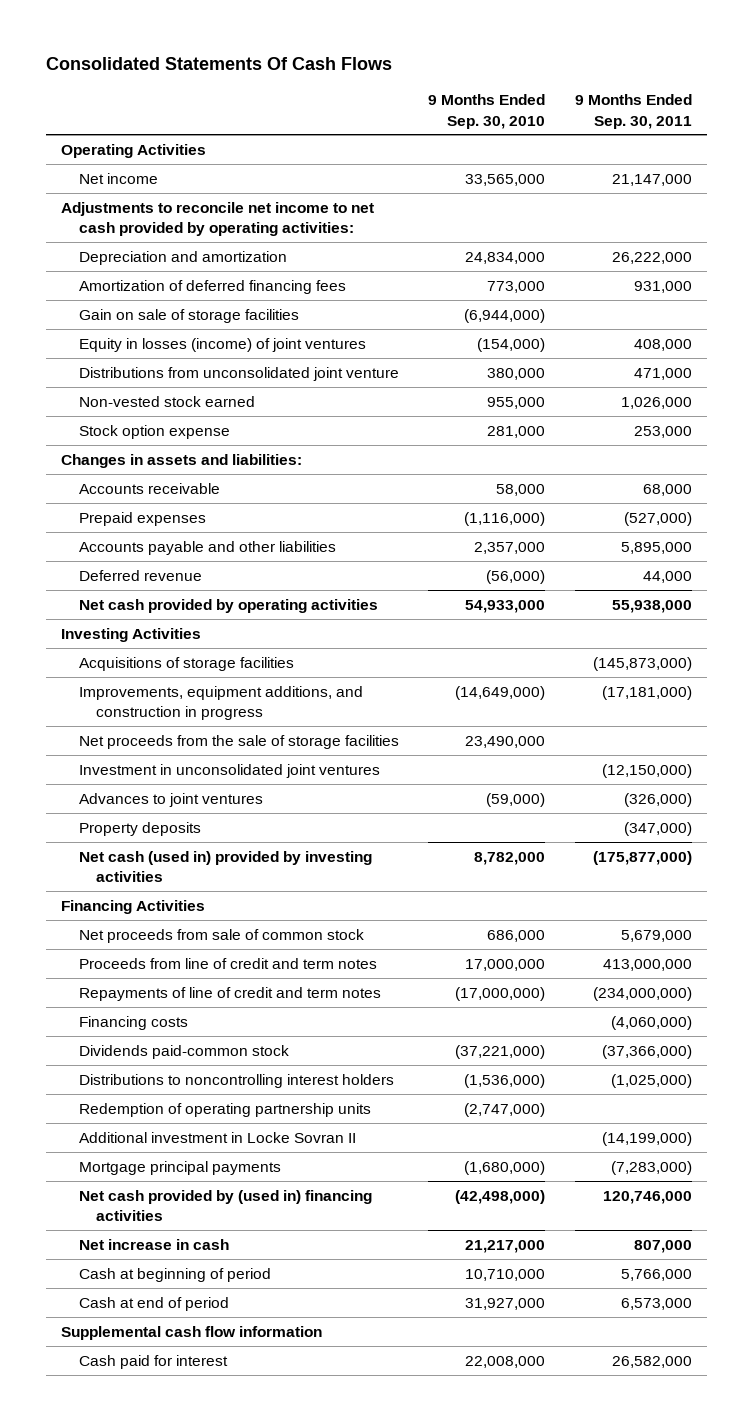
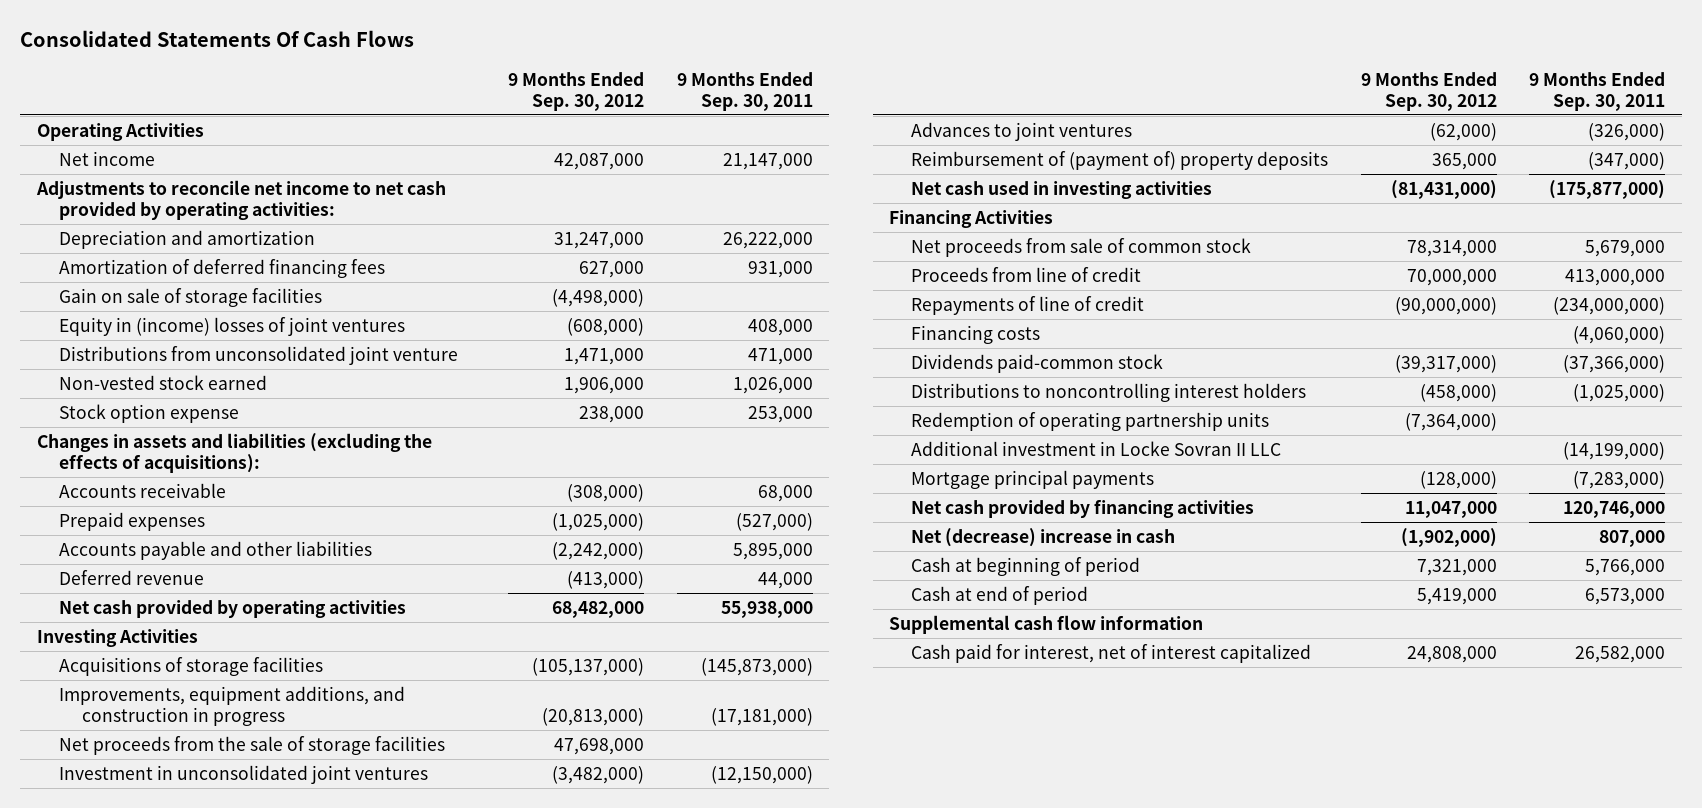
- | 9 Months Ended Sep. 30, 2010 | 9 Months Ended Sep. 30, 2011
+ | 9 Months Ended Sep. 30, 2012 | 9 Months Ended Sep. 30, 2011
- Equity in losses (income) of joint ventures | (154,000) | 408,000
+ Equity in (income) losses of joint ventures | (608,000) | 408,000
- Changes in assets and liabilities:
+ Changes in assets and liabilities (excluding the effects of acquisitions):
- Property deposits | | (347,000)
- Net cash (used in) provided by investing activities | 8,782,000 | (175,877,000)
+ Reimbursement of (payment of) property deposits | 365,000 | (347,000)
+ Net cash used in investing activities | (81,431,000) | (175,877,000)
- Proceeds from line of credit and term notes | 17,000,000 | 413,000,000
- Repayments of line of credit and term notes | (17,000,000) | (234,000,000)
+ Proceeds from line of credit | 70,000,000 | 413,000,000
+ Repayments of line of credit | (90,000,000) | (234,000,000)
- Additional investment in Locke Sovran II | | (14,199,000)
+ Additional investment in Locke Sovran II LLC | | (14,199,000)
- Net cash provided by (used in) financing activities | (42,498,000) | 120,746,000
- Net increase in cash | 21,217,000 | 807,000
+ Net cash provided by financing activities | 11,047,000 | 120,746,000
+ Net (decrease) increase in cash | (1,902,000) | 807,000
- Cash paid for interest | 22,008,000 | 26,582,000
+ Cash paid for interest, net of interest capitalized | 24,808,000 | 26,582,000

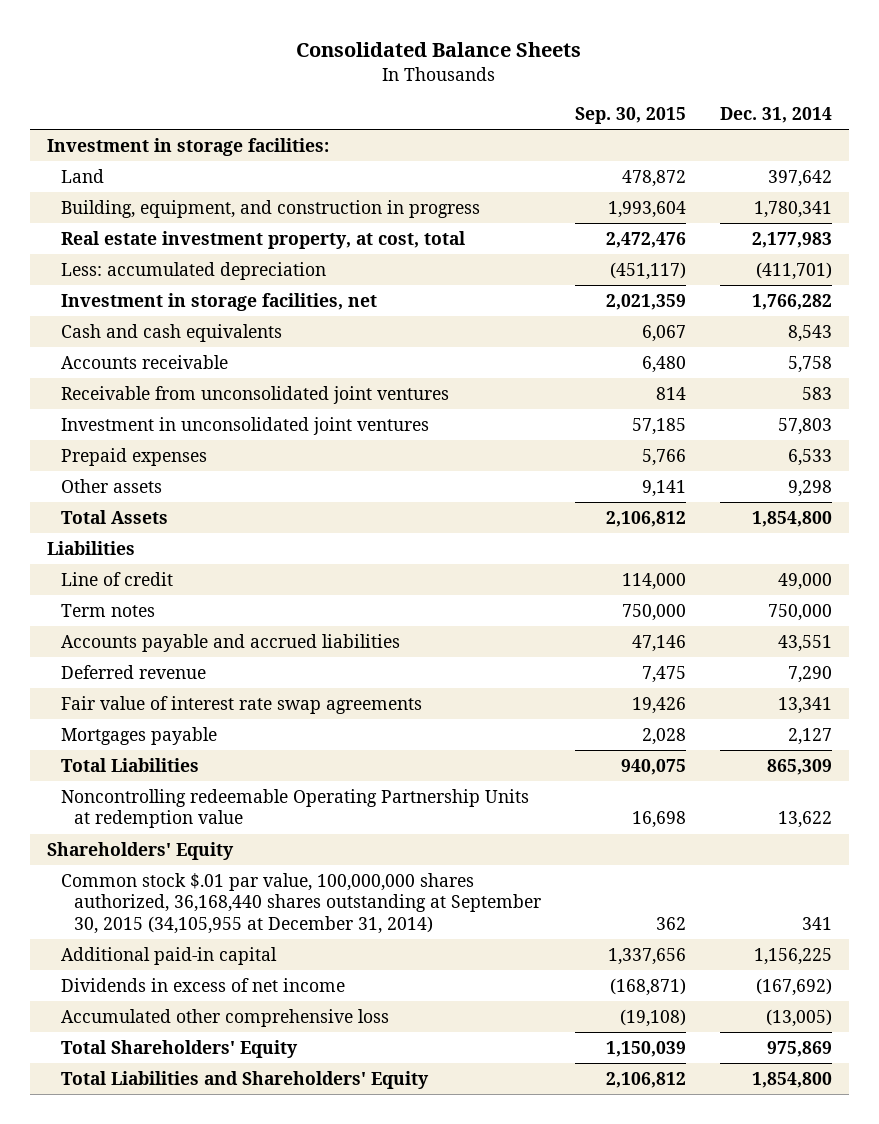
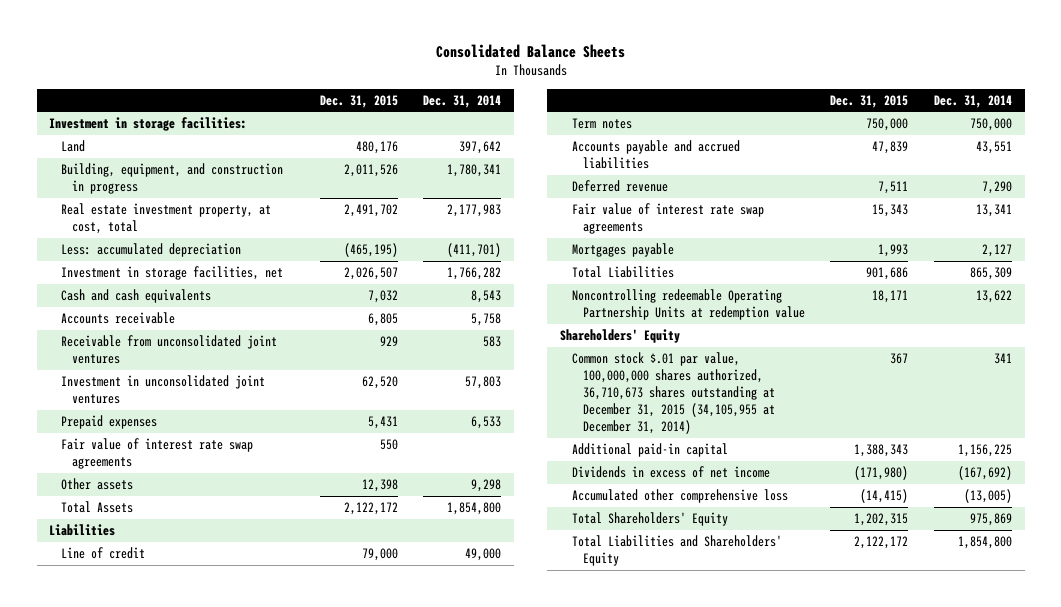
- | Sep. 30, 2015 | Dec. 31, 2014
+ | Dec. 31, 2015 | Dec. 31, 2014
+ Fair value of interest rate swap agreements | 550 |
- Common stock $.01 par value, 100,000,000 shares authorized, 36,168,440 shares outstanding at September 30, 2015 (34,105,955 at December 31, 2014) | 362 | 341
+ Common stock $.01 par value, 100,000,000 shares authorized, 36,710,673 shares outstanding at December 31, 2015 (34,105,955 at December 31, 2014) | 367 | 341

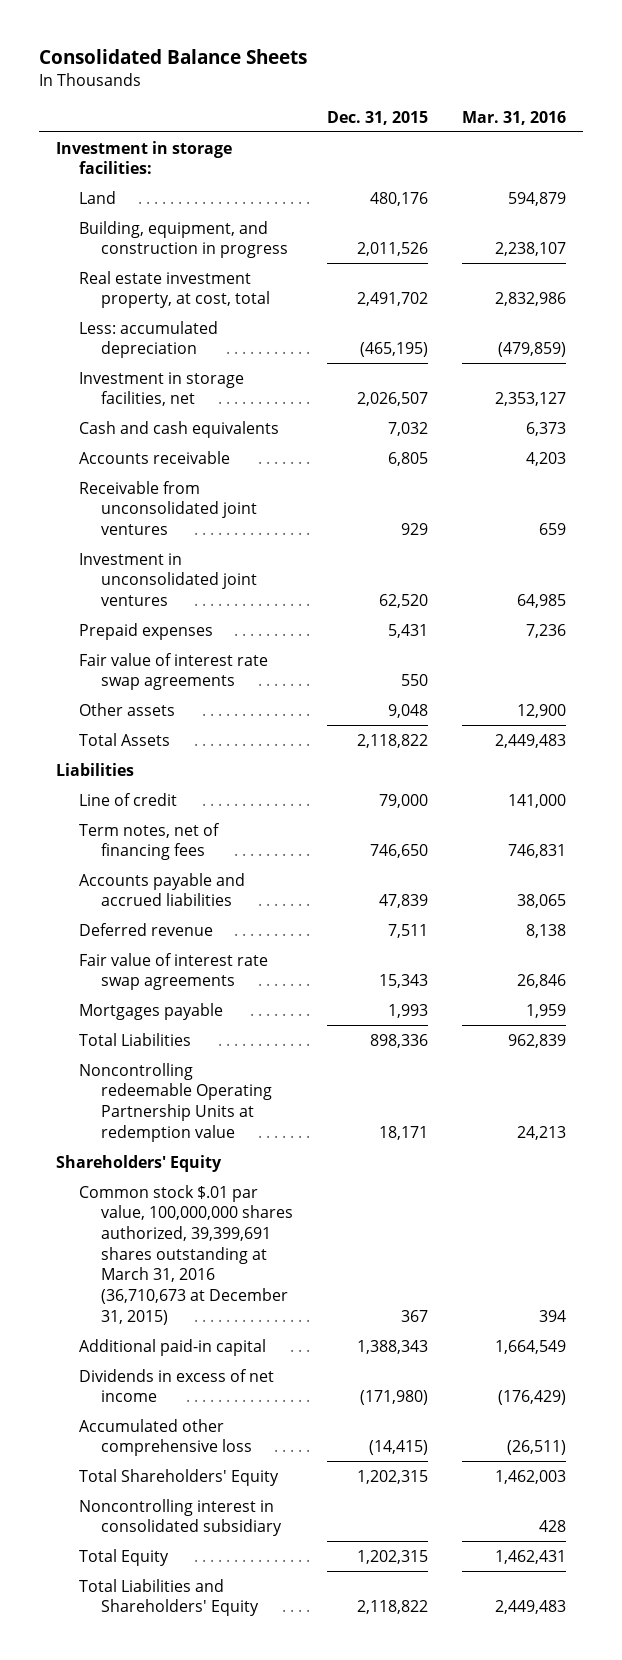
- | Dec. 31, 2015 | Dec. 31, 2014
+ | Dec. 31, 2015 | Mar. 31, 2016
- Other assets | 12,398 | 9,298
- Total Assets | 2,122,172 | 1,854,800
+ Other assets | 9,048 | 12,900
+ Total Assets | 2,118,822 | 2,449,483
- Term notes | 750,000 | 750,000
+ Term notes, net of financing fees | 746,650 | 746,831
- Total Liabilities | 901,686 | 865,309
+ Total Liabilities | 898,336 | 962,839
- Common stock $.01 par value, 100,000,000 shares authorized, 36,710,673 shares outstanding at December 31, 2015 (34,105,955 at December 31, 2014) | 367 | 341
+ Common stock $.01 par value, 100,000,000 shares authorized, 39,399,691 shares outstanding at March 31, 2016 (36,710,673 at December 31, 2015) | 367 | 394
- Total Liabilities and Shareholders' Equity | 2,122,172 | 1,854,800
+ Noncontrolling interest in consolidated subsidiary | | 428
+ Total Equity | 1,202,315 | 1,462,431
+ Total Liabilities and Shareholders' Equity | 2,118,822 | 2,449,483

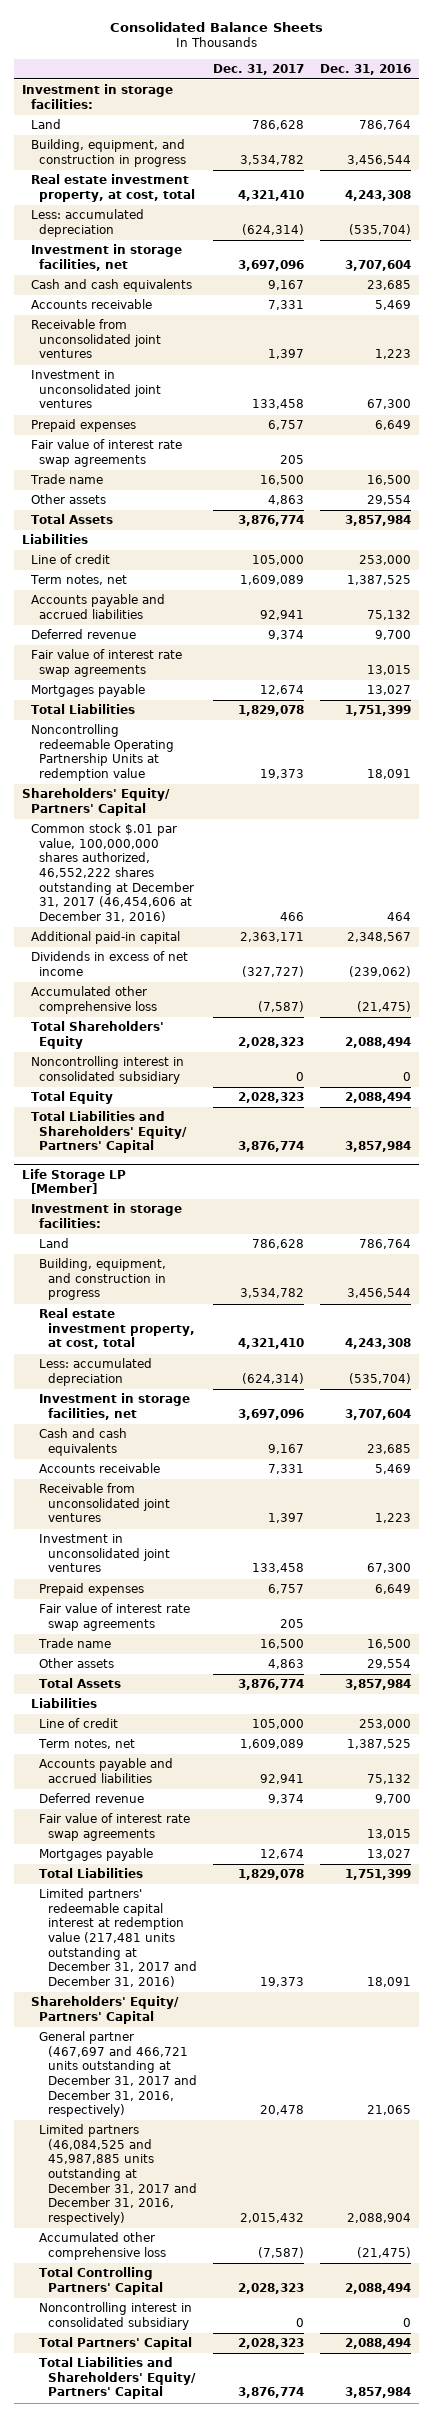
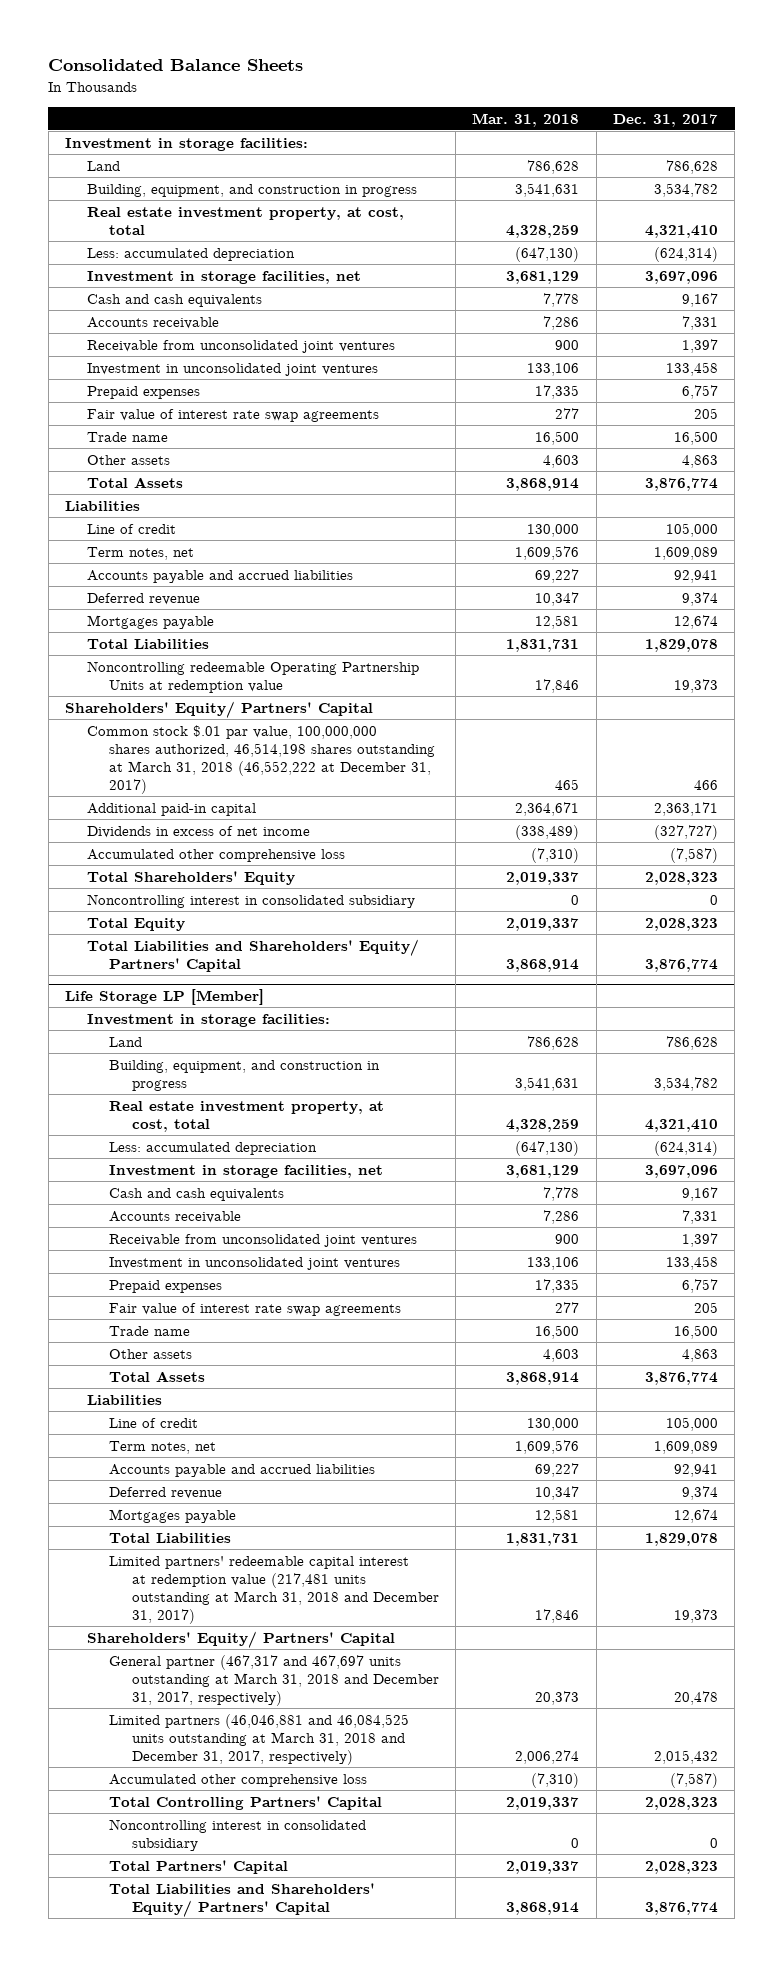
- | Dec. 31, 2017 | Dec. 31, 2016
+ | Mar. 31, 2018 | Dec. 31, 2017
- Fair value of interest rate swap agreements | | 13,015
- Common stock $.01 par value, 100,000,000 shares authorized, 46,552,222 shares outstanding at December 31, 2017 (46,454,606 at December 31, 2016) | 466 | 464
+ Common stock $.01 par value, 100,000,000 shares authorized, 46,514,198 shares outstanding at March 31, 2018 (46,552,222 at December 31, 2017) | 465 | 466
@ Life Storage LP [Member]
- Fair value of interest rate swap agreements | | 13,015
- Limited partners' redeemable capital interest at redemption value (217,481 units outstanding at December 31, 2017 and December 31, 2016) | 19,373 | 18,091
+ Limited partners' redeemable capital interest at redemption value (217,481 units outstanding at March 31, 2018 and December 31, 2017) | 17,846 | 19,373
- General partner (467,697 and 466,721 units outstanding at December 31, 2017 and December 31, 2016, respectively) | 20,478 | 21,065
- Limited partners (46,084,525 and 45,987,885 units outstanding at December 31, 2017 and December 31, 2016, respectively) | 2,015,432 | 2,088,904
+ General partner (467,317 and 467,697 units outstanding at March 31, 2018 and December 31, 2017, respectively) | 20,373 | 20,478
+ Limited partners (46,046,881 and 46,084,525 units outstanding at March 31, 2018 and December 31, 2017, respectively) | 2,006,274 | 2,015,432

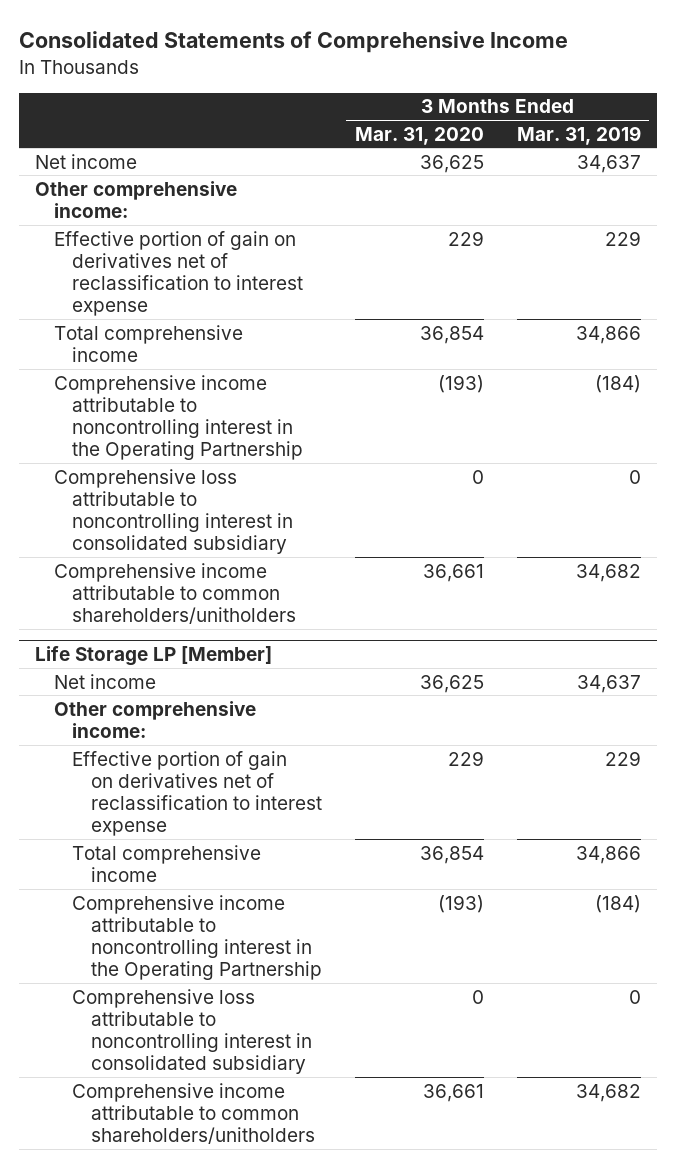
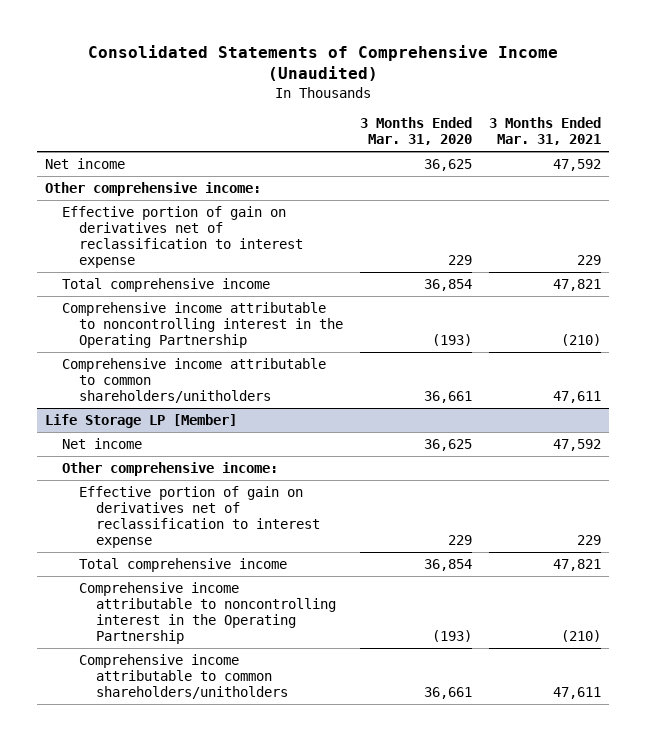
- Consolidated Statements of Comprehensive Income
+ Consolidated Statements of Comprehensive Income (Unaudited)
- | 3 Months Ended Mar. 31, 2020 | 3 Months Ended Mar. 31, 2019
+ | 3 Months Ended Mar. 31, 2020 | 3 Months Ended Mar. 31, 2021
- Comprehensive loss attributable to noncontrolling interest in consolidated subsidiary | 0 | 0
@ Life Storage LP [Member]
- Comprehensive loss attributable to noncontrolling interest in consolidated subsidiary | 0 | 0

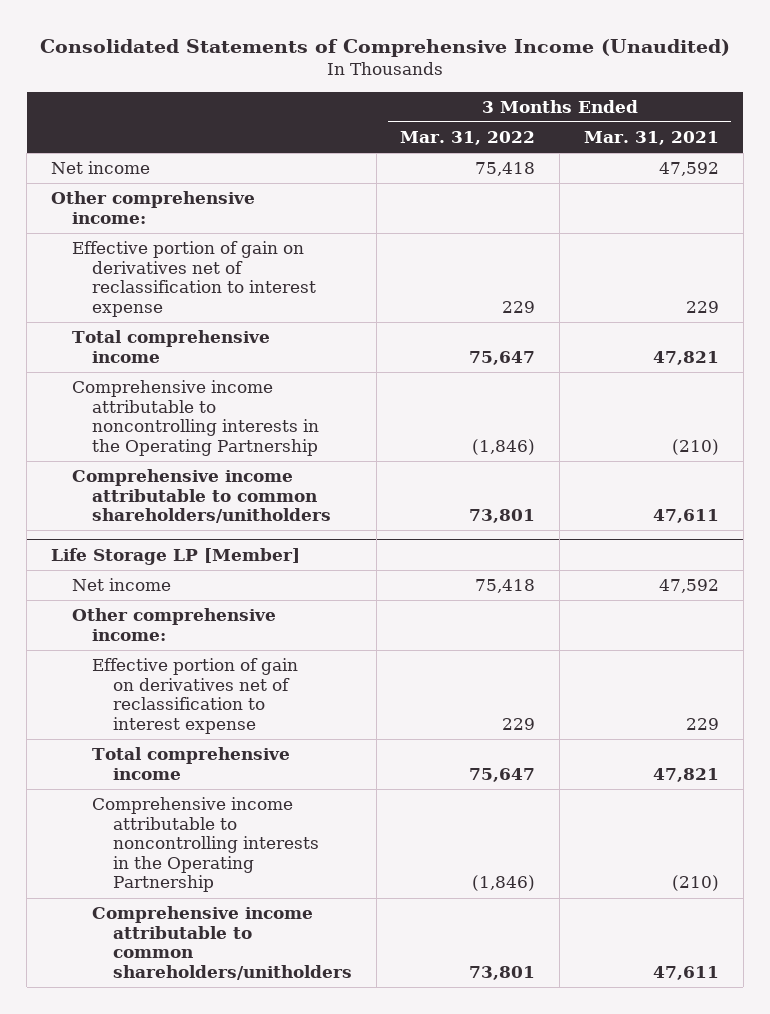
- | 3 Months Ended Mar. 31, 2020 | 3 Months Ended Mar. 31, 2021
+ | 3 Months Ended Mar. 31, 2022 | 3 Months Ended Mar. 31, 2021
- Comprehensive income attributable to noncontrolling interest in the Operating Partnership | (193) | (210)
+ Comprehensive income attributable to noncontrolling interests in the Operating Partnership | (1,846) | (210)
@ Life Storage LP [Member]
- Comprehensive income attributable to noncontrolling interest in the Operating Partnership | (193) | (210)
+ Comprehensive income attributable to noncontrolling interests in the Operating Partnership | (1,846) | (210)

